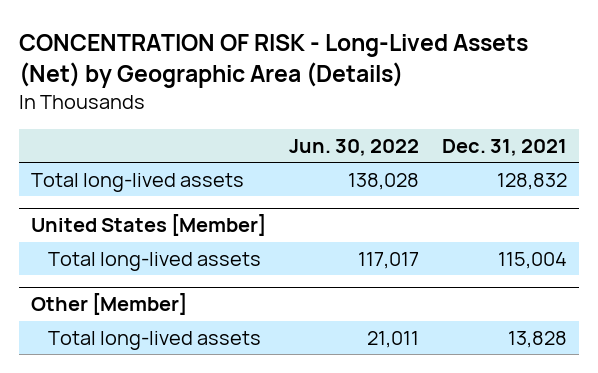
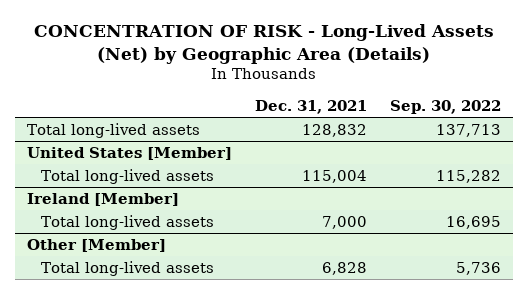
- | Jun. 30, 2022 | Dec. 31, 2021
+ | Dec. 31, 2021 | Sep. 30, 2022
+ Ireland [Member]
+ Total long-lived assets | 7,000 | 16,695
@ Other [Member]
- Total long-lived assets | 21,011 | 13,828
+ Total long-lived assets | 6,828 | 5,736

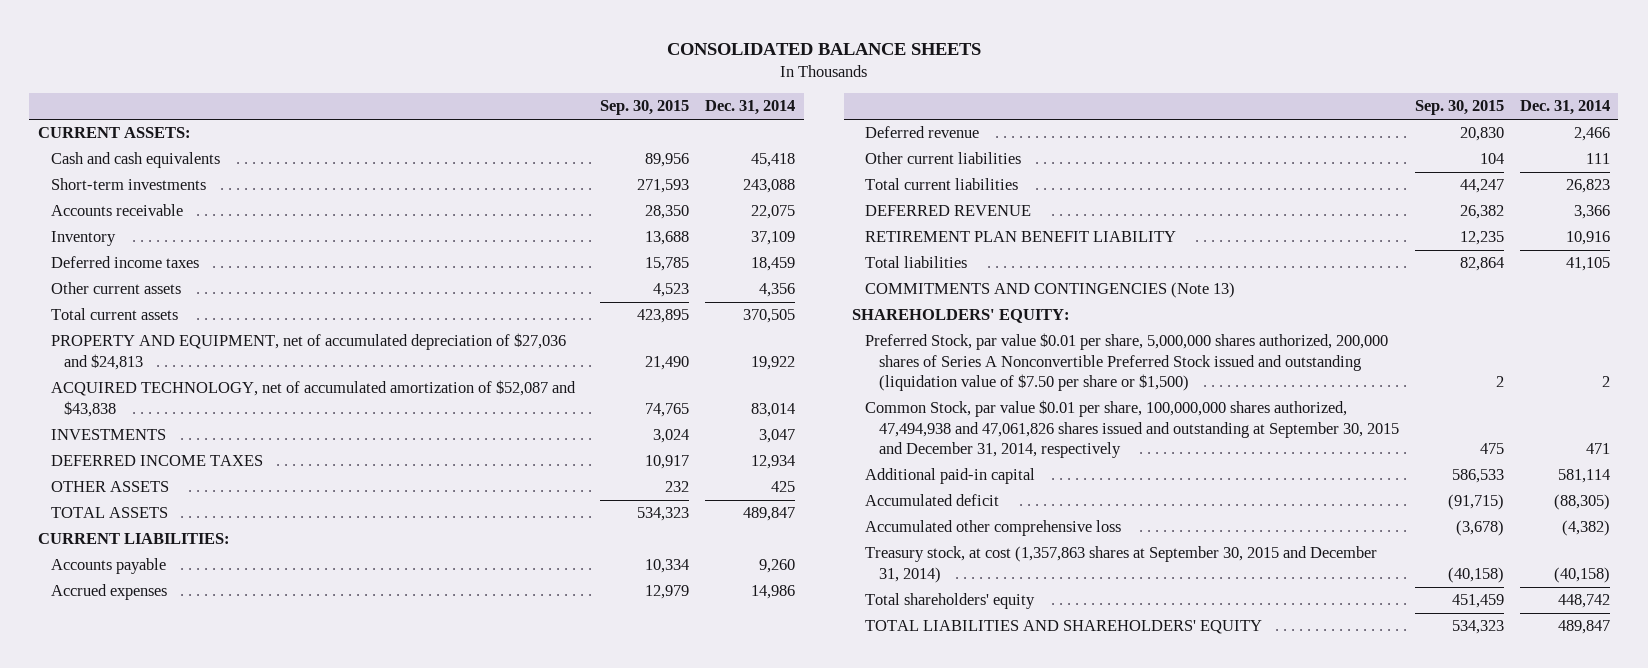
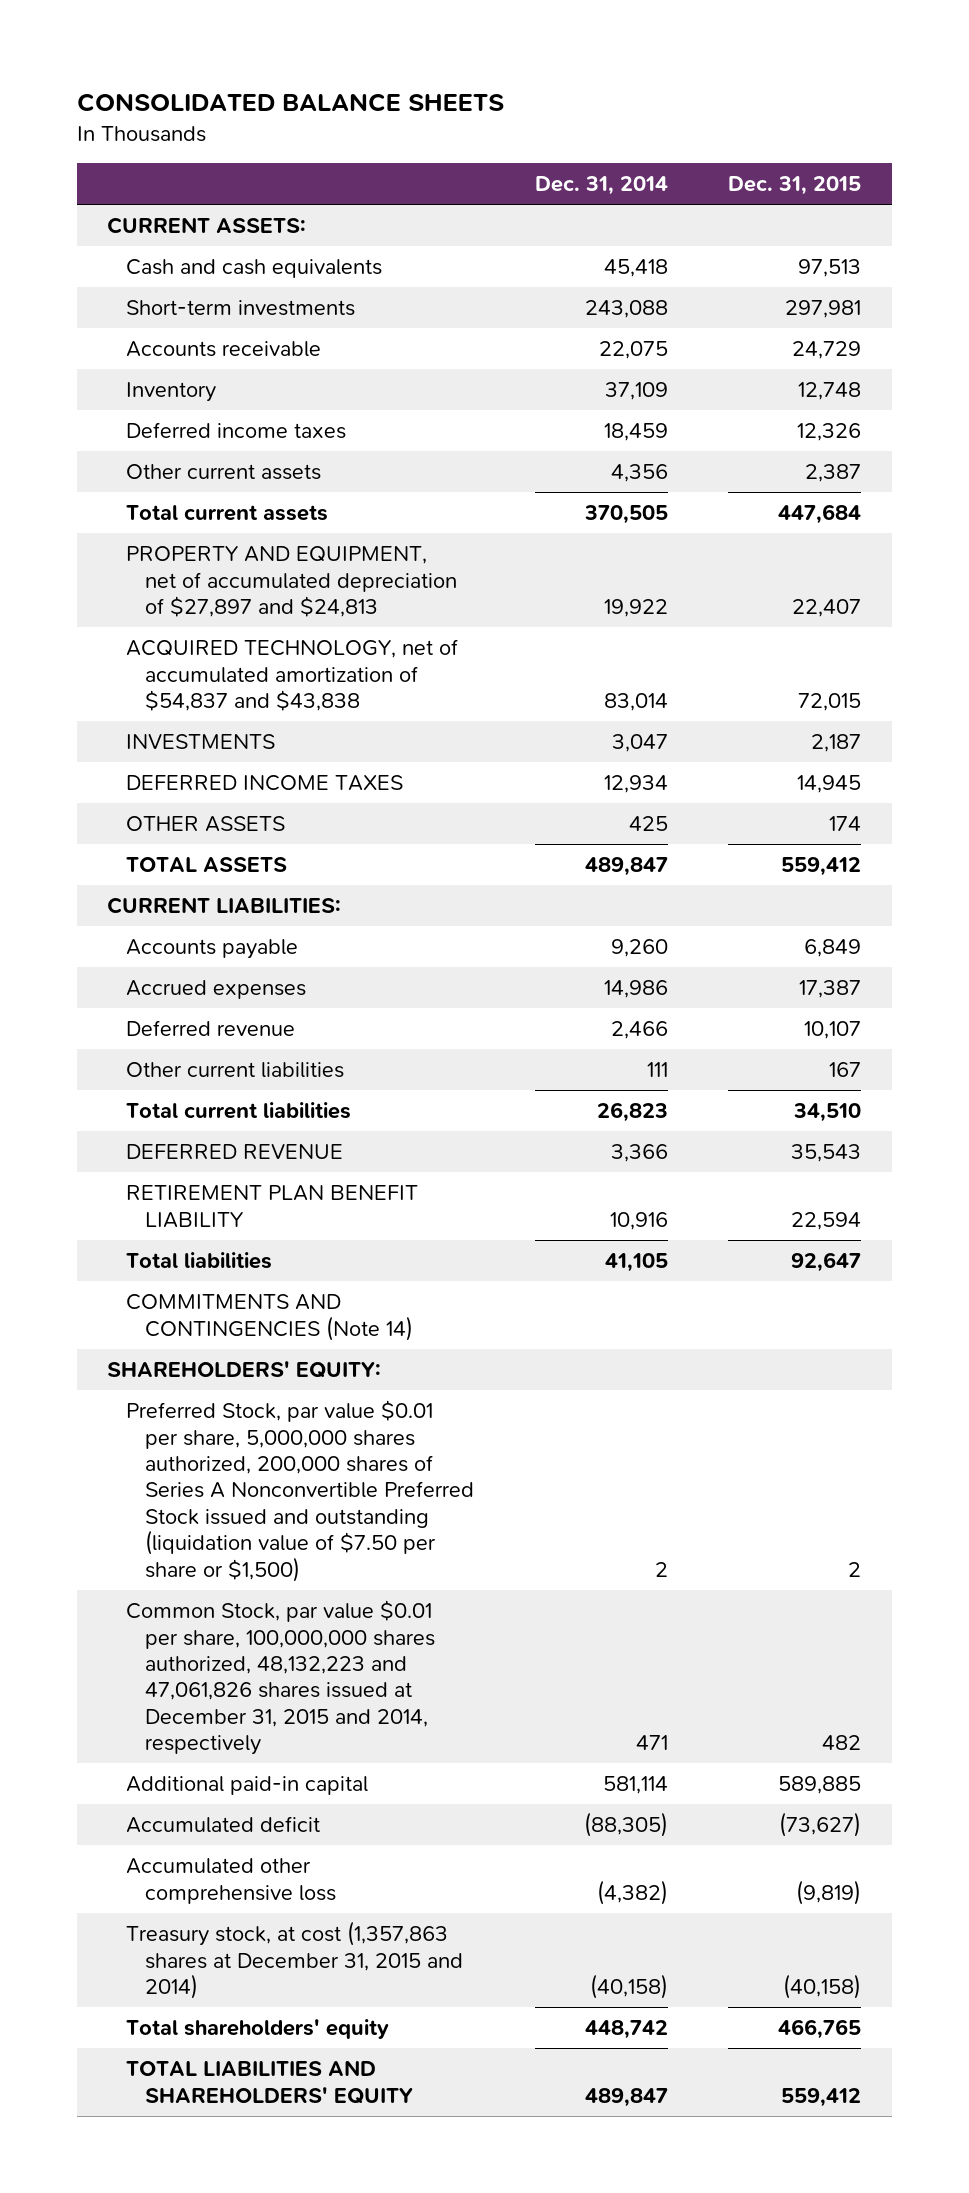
- | Sep. 30, 2015 | Dec. 31, 2014
+ | Dec. 31, 2014 | Dec. 31, 2015
- PROPERTY AND EQUIPMENT, net of accumulated depreciation of $27,036 and $24,813 | 21,490 | 19,922
- ACQUIRED TECHNOLOGY, net of accumulated amortization of $52,087 and $43,838 | 74,765 | 83,014
+ PROPERTY AND EQUIPMENT, net of accumulated depreciation of $27,897 and $24,813 | 19,922 | 22,407
+ ACQUIRED TECHNOLOGY, net of accumulated amortization of $54,837 and $43,838 | 83,014 | 72,015
- COMMITMENTS AND CONTINGENCIES (Note 13)
+ COMMITMENTS AND CONTINGENCIES (Note 14)
- Common Stock, par value $0.01 per share, 100,000,000 shares authorized, 47,494,938 and 47,061,826 shares issued and outstanding at September 30, 2015 and December 31, 2014, respectively | 475 | 471
+ Common Stock, par value $0.01 per share, 100,000,000 shares authorized, 48,132,223 and 47,061,826 shares issued at December 31, 2015 and 2014, respectively | 471 | 482
- Treasury stock, at cost (1,357,863 shares at September 30, 2015 and December 31, 2014) | (40,158) | (40,158)
+ Treasury stock, at cost (1,357,863 shares at December 31, 2015 and 2014) | (40,158) | (40,158)

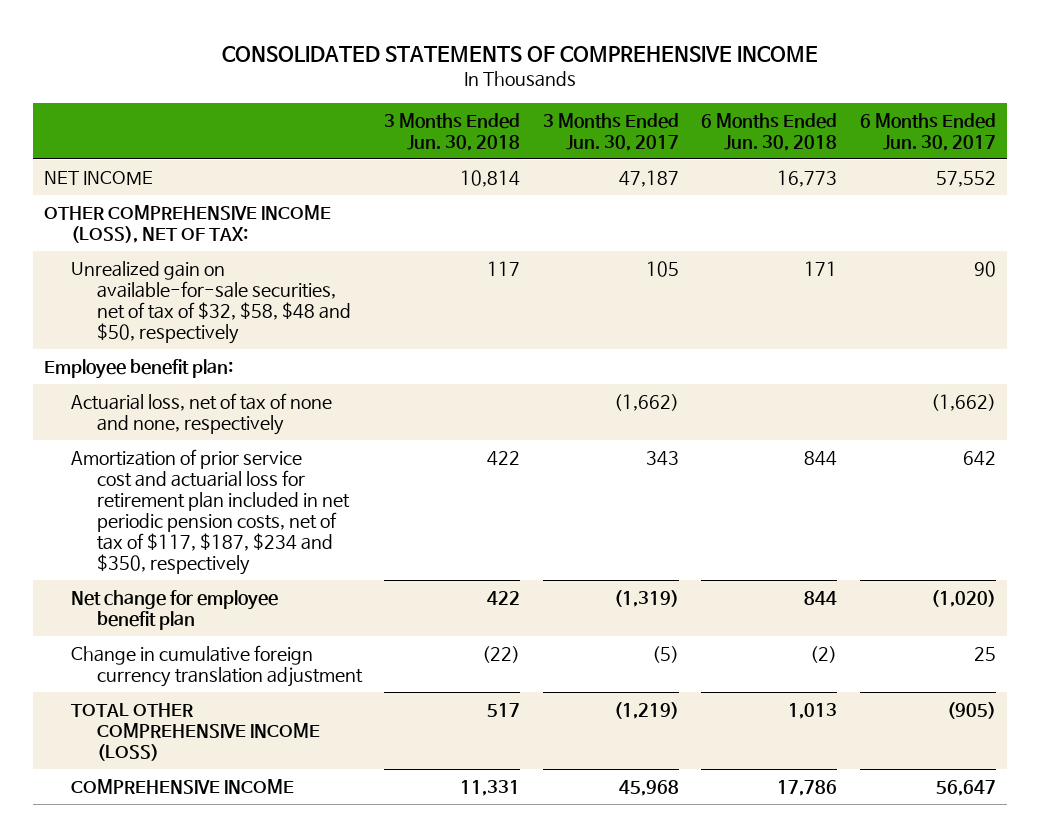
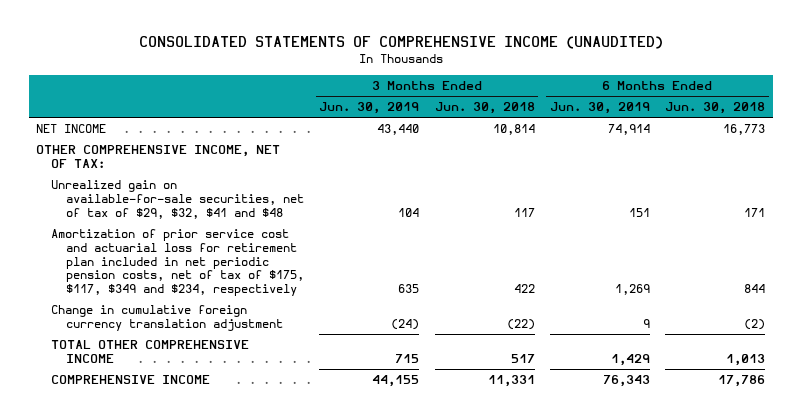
- CONSOLIDATED STATEMENTS OF COMPREHENSIVE INCOME
+ CONSOLIDATED STATEMENTS OF COMPREHENSIVE INCOME (UNAUDITED)
- | 3 Months Ended Jun. 30, 2018 | 3 Months Ended Jun. 30, 2017 | 6 Months Ended Jun. 30, 2018 | 6 Months Ended Jun. 30, 2017
+ | 3 Months Ended Jun. 30, 2019 | 3 Months Ended Jun. 30, 2018 | 6 Months Ended Jun. 30, 2019 | 6 Months Ended Jun. 30, 2018
- OTHER COMPREHENSIVE INCOME (LOSS), NET OF TAX:
- Unrealized gain on available-for-sale securities, net of tax of $32, $58, $48 and $50, respectively | 117 | 105 | 171 | 90
- Employee benefit plan:
- Actuarial loss, net of tax of none and none, respectively | | (1,662) | | (1,662)
- Amortization of prior service cost and actuarial loss for retirement plan included in net periodic pension costs, net of tax of $117, $187, $234 and $350, respectively | 422 | 343 | 844 | 642
- Net change for employee benefit plan | 422 | (1,319) | 844 | (1,020)
+ OTHER COMPREHENSIVE INCOME, NET OF TAX:
+ Unrealized gain on available-for-sale securities, net of tax of $29, $32, $41 and $48 | 104 | 117 | 151 | 171
+ Amortization of prior service cost and actuarial loss for retirement plan included in net periodic pension costs, net of tax of $175, $117, $349 and $234, respectively | 635 | 422 | 1,269 | 844
- TOTAL OTHER COMPREHENSIVE INCOME (LOSS) | 517 | (1,219) | 1,013 | (905)
+ TOTAL OTHER COMPREHENSIVE INCOME | 715 | 517 | 1,429 | 1,013

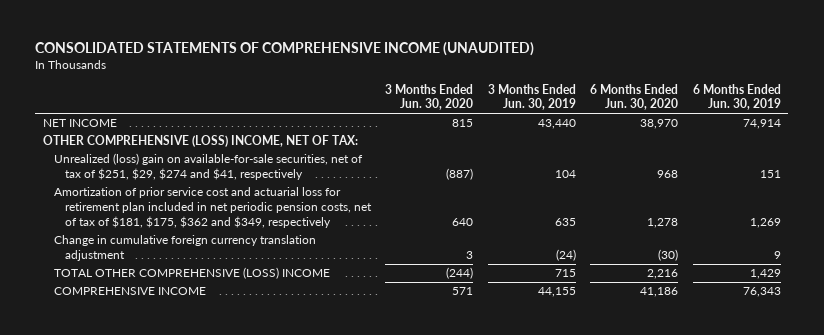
- | 3 Months Ended Jun. 30, 2019 | 3 Months Ended Jun. 30, 2018 | 6 Months Ended Jun. 30, 2019 | 6 Months Ended Jun. 30, 2018
+ | 3 Months Ended Jun. 30, 2020 | 3 Months Ended Jun. 30, 2019 | 6 Months Ended Jun. 30, 2020 | 6 Months Ended Jun. 30, 2019
- OTHER COMPREHENSIVE INCOME, NET OF TAX:
- Unrealized gain on available-for-sale securities, net of tax of $29, $32, $41 and $48 | 104 | 117 | 151 | 171
- Amortization of prior service cost and actuarial loss for retirement plan included in net periodic pension costs, net of tax of $175, $117, $349 and $234, respectively | 635 | 422 | 1,269 | 844
+ OTHER COMPREHENSIVE (LOSS) INCOME, NET OF TAX:
+ Unrealized (loss) gain on available-for-sale securities, net of tax of $251, $29, $274 and $41, respectively | (887) | 104 | 968 | 151
+ Amortization of prior service cost and actuarial loss for retirement plan included in net periodic pension costs, net of tax of $181, $175, $362 and $349, respectively | 640 | 635 | 1,278 | 1,269
- TOTAL OTHER COMPREHENSIVE INCOME | 715 | 517 | 1,429 | 1,013
+ TOTAL OTHER COMPREHENSIVE (LOSS) INCOME | (244) | 715 | 2,216 | 1,429

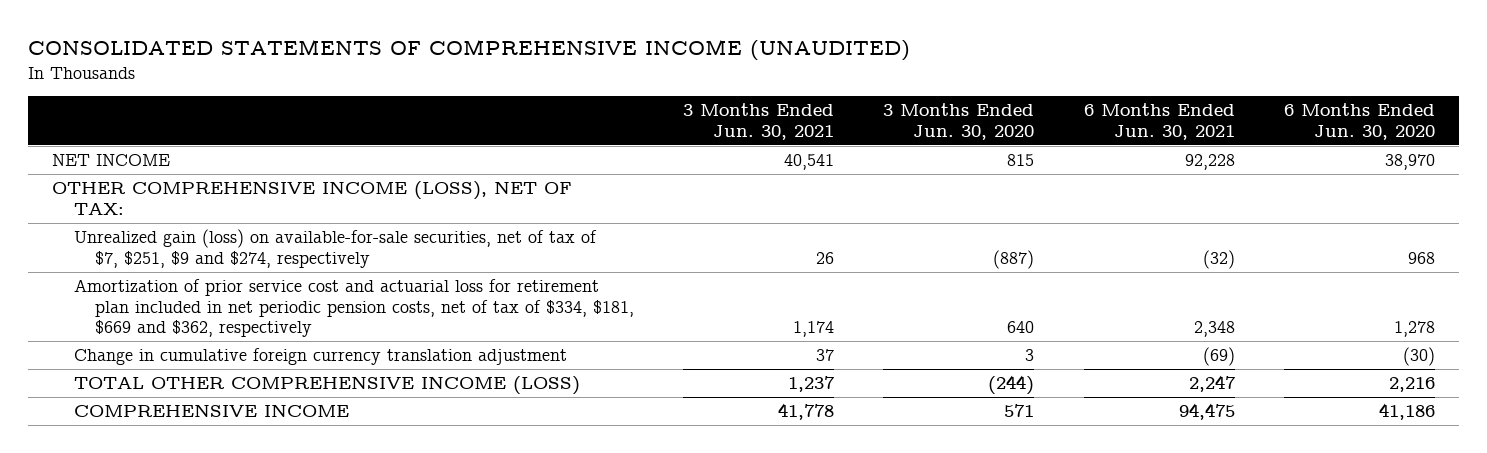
- | 3 Months Ended Jun. 30, 2020 | 3 Months Ended Jun. 30, 2019 | 6 Months Ended Jun. 30, 2020 | 6 Months Ended Jun. 30, 2019
+ | 3 Months Ended Jun. 30, 2021 | 3 Months Ended Jun. 30, 2020 | 6 Months Ended Jun. 30, 2021 | 6 Months Ended Jun. 30, 2020
- OTHER COMPREHENSIVE (LOSS) INCOME, NET OF TAX:
- Unrealized (loss) gain on available-for-sale securities, net of tax of $251, $29, $274 and $41, respectively | (887) | 104 | 968 | 151
- Amortization of prior service cost and actuarial loss for retirement plan included in net periodic pension costs, net of tax of $181, $175, $362 and $349, respectively | 640 | 635 | 1,278 | 1,269
+ OTHER COMPREHENSIVE INCOME (LOSS), NET OF TAX:
+ Unrealized gain (loss) on available-for-sale securities, net of tax of $7, $251, $9 and $274, respectively | 26 | (887) | (32) | 968
+ Amortization of prior service cost and actuarial loss for retirement plan included in net periodic pension costs, net of tax of $334, $181, $669 and $362, respectively | 1,174 | 640 | 2,348 | 1,278
- TOTAL OTHER COMPREHENSIVE (LOSS) INCOME | (244) | 715 | 2,216 | 1,429
+ TOTAL OTHER COMPREHENSIVE INCOME (LOSS) | 1,237 | (244) | 2,247 | 2,216

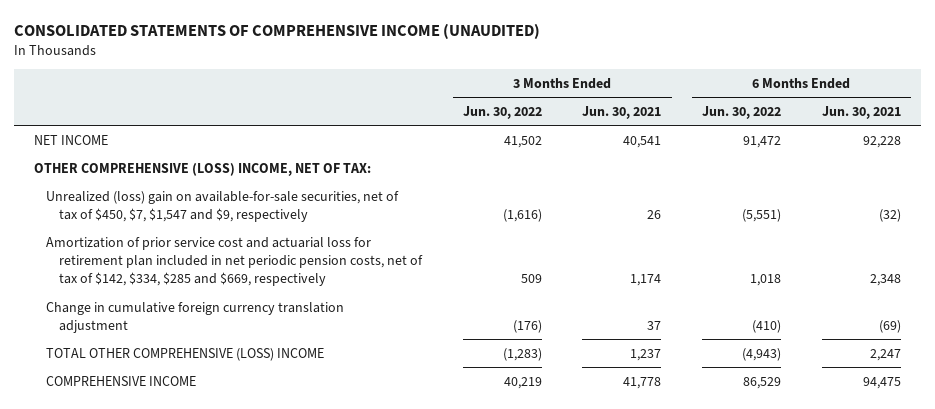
- | 3 Months Ended Jun. 30, 2021 | 3 Months Ended Jun. 30, 2020 | 6 Months Ended Jun. 30, 2021 | 6 Months Ended Jun. 30, 2020
+ | 3 Months Ended Jun. 30, 2022 | 3 Months Ended Jun. 30, 2021 | 6 Months Ended Jun. 30, 2022 | 6 Months Ended Jun. 30, 2021
- OTHER COMPREHENSIVE INCOME (LOSS), NET OF TAX:
- Unrealized gain (loss) on available-for-sale securities, net of tax of $7, $251, $9 and $274, respectively | 26 | (887) | (32) | 968
- Amortization of prior service cost and actuarial loss for retirement plan included in net periodic pension costs, net of tax of $334, $181, $669 and $362, respectively | 1,174 | 640 | 2,348 | 1,278
+ OTHER COMPREHENSIVE (LOSS) INCOME, NET OF TAX:
+ Unrealized (loss) gain on available-for-sale securities, net of tax of $450, $7, $1,547 and $9, respectively | (1,616) | 26 | (5,551) | (32)
+ Amortization of prior service cost and actuarial loss for retirement plan included in net periodic pension costs, net of tax of $142, $334, $285 and $669, respectively | 509 | 1,174 | 1,018 | 2,348
- TOTAL OTHER COMPREHENSIVE INCOME (LOSS) | 1,237 | (244) | 2,247 | 2,216
+ TOTAL OTHER COMPREHENSIVE (LOSS) INCOME | (1,283) | 1,237 | (4,943) | 2,247

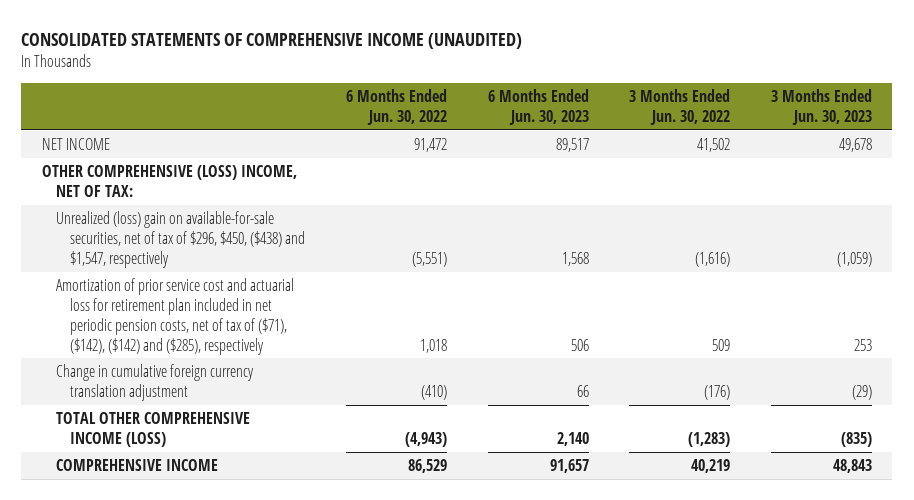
- | 3 Months Ended Jun. 30, 2022 | 3 Months Ended Jun. 30, 2021 | 6 Months Ended Jun. 30, 2022 | 6 Months Ended Jun. 30, 2021
+ | 6 Months Ended Jun. 30, 2022 | 6 Months Ended Jun. 30, 2023 | 3 Months Ended Jun. 30, 2022 | 3 Months Ended Jun. 30, 2023
- Unrealized (loss) gain on available-for-sale securities, net of tax of $450, $7, $1,547 and $9, respectively | (1,616) | 26 | (5,551) | (32)
- Amortization of prior service cost and actuarial loss for retirement plan included in net periodic pension costs, net of tax of $142, $334, $285 and $669, respectively | 509 | 1,174 | 1,018 | 2,348
+ Unrealized (loss) gain on available-for-sale securities, net of tax of $296, $450, ($438) and $1,547, respectively | (5,551) | 1,568 | (1,616) | (1,059)
+ Amortization of prior service cost and actuarial loss for retirement plan included in net periodic pension costs, net of tax of ($71), ($142), ($142) and ($285), respectively | 1,018 | 506 | 509 | 253
- TOTAL OTHER COMPREHENSIVE (LOSS) INCOME | (1,283) | 1,237 | (4,943) | 2,247
+ TOTAL OTHER COMPREHENSIVE INCOME (LOSS) | (4,943) | 2,140 | (1,283) | (835)

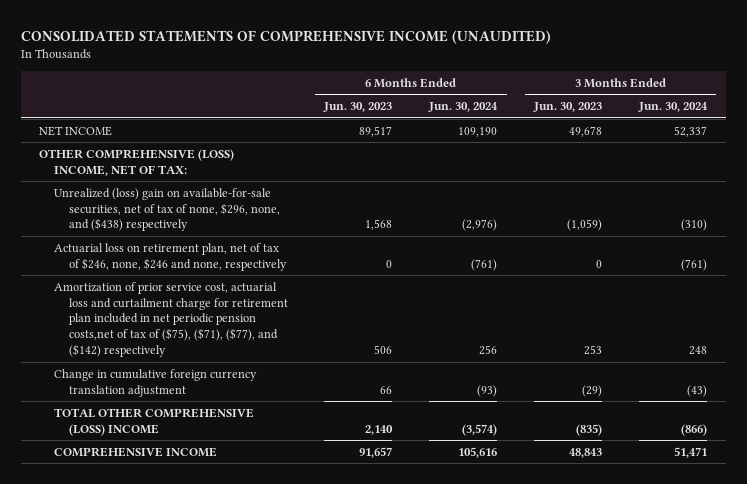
- | 6 Months Ended Jun. 30, 2022 | 6 Months Ended Jun. 30, 2023 | 3 Months Ended Jun. 30, 2022 | 3 Months Ended Jun. 30, 2023
+ | 6 Months Ended Jun. 30, 2023 | 6 Months Ended Jun. 30, 2024 | 3 Months Ended Jun. 30, 2023 | 3 Months Ended Jun. 30, 2024
- Unrealized (loss) gain on available-for-sale securities, net of tax of $296, $450, ($438) and $1,547, respectively | (5,551) | 1,568 | (1,616) | (1,059)
- Amortization of prior service cost and actuarial loss for retirement plan included in net periodic pension costs, net of tax of ($71), ($142), ($142) and ($285), respectively | 1,018 | 506 | 509 | 253
+ Unrealized (loss) gain on available-for-sale securities, net of tax of none, $296, none, and ($438) respectively | 1,568 | (2,976) | (1,059) | (310)
+ Actuarial loss on retirement plan, net of tax of $246, none, $246 and none, respectively | 0 | (761) | 0 | (761)
+ Amortization of prior service cost, actuarial loss and curtailment charge for retirement plan included in net periodic pension costs,net of tax of ($75), ($71), ($77), and ($142) respectively | 506 | 256 | 253 | 248
- TOTAL OTHER COMPREHENSIVE INCOME (LOSS) | (4,943) | 2,140 | (1,283) | (835)
+ TOTAL OTHER COMPREHENSIVE (LOSS) INCOME | 2,140 | (3,574) | (835) | (866)

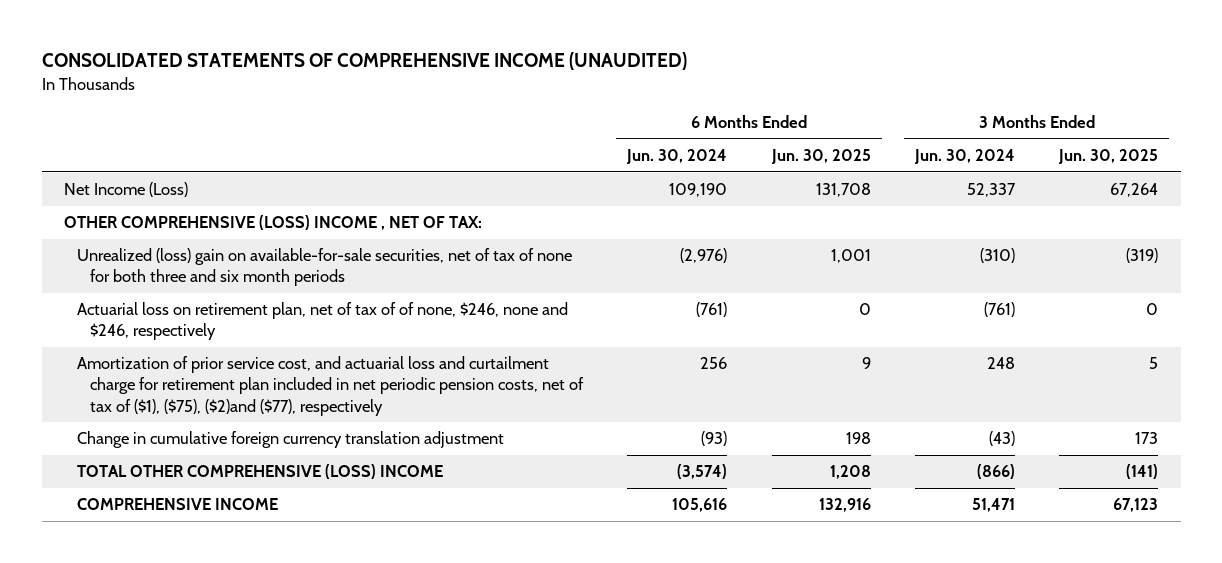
- | 6 Months Ended Jun. 30, 2023 | 6 Months Ended Jun. 30, 2024 | 3 Months Ended Jun. 30, 2023 | 3 Months Ended Jun. 30, 2024
+ | 6 Months Ended Jun. 30, 2024 | 6 Months Ended Jun. 30, 2025 | 3 Months Ended Jun. 30, 2024 | 3 Months Ended Jun. 30, 2025
- NET INCOME | 89,517 | 109,190 | 49,678 | 52,337
- OTHER COMPREHENSIVE (LOSS) INCOME, NET OF TAX:
- Unrealized (loss) gain on available-for-sale securities, net of tax of none, $296, none, and ($438) respectively | 1,568 | (2,976) | (1,059) | (310)
- Actuarial loss on retirement plan, net of tax of $246, none, $246 and none, respectively | 0 | (761) | 0 | (761)
- Amortization of prior service cost, actuarial loss and curtailment charge for retirement plan included in net periodic pension costs,net of tax of ($75), ($71), ($77), and ($142) respectively | 506 | 256 | 253 | 248
+ Net Income (Loss) | 109,190 | 131,708 | 52,337 | 67,264
+ OTHER COMPREHENSIVE (LOSS) INCOME , NET OF TAX:
+ Unrealized (loss) gain on available-for-sale securities, net of tax of none for both three and six month periods | (2,976) | 1,001 | (310) | (319)
+ Actuarial loss on retirement plan, net of tax of of none, $246, none and $246, respectively | (761) | 0 | (761) | 0
+ Amortization of prior service cost, and actuarial loss and curtailment charge for retirement plan included in net periodic pension costs, net of tax of ($1), ($75), ($2)and ($77), respectively | 256 | 9 | 248 | 5

